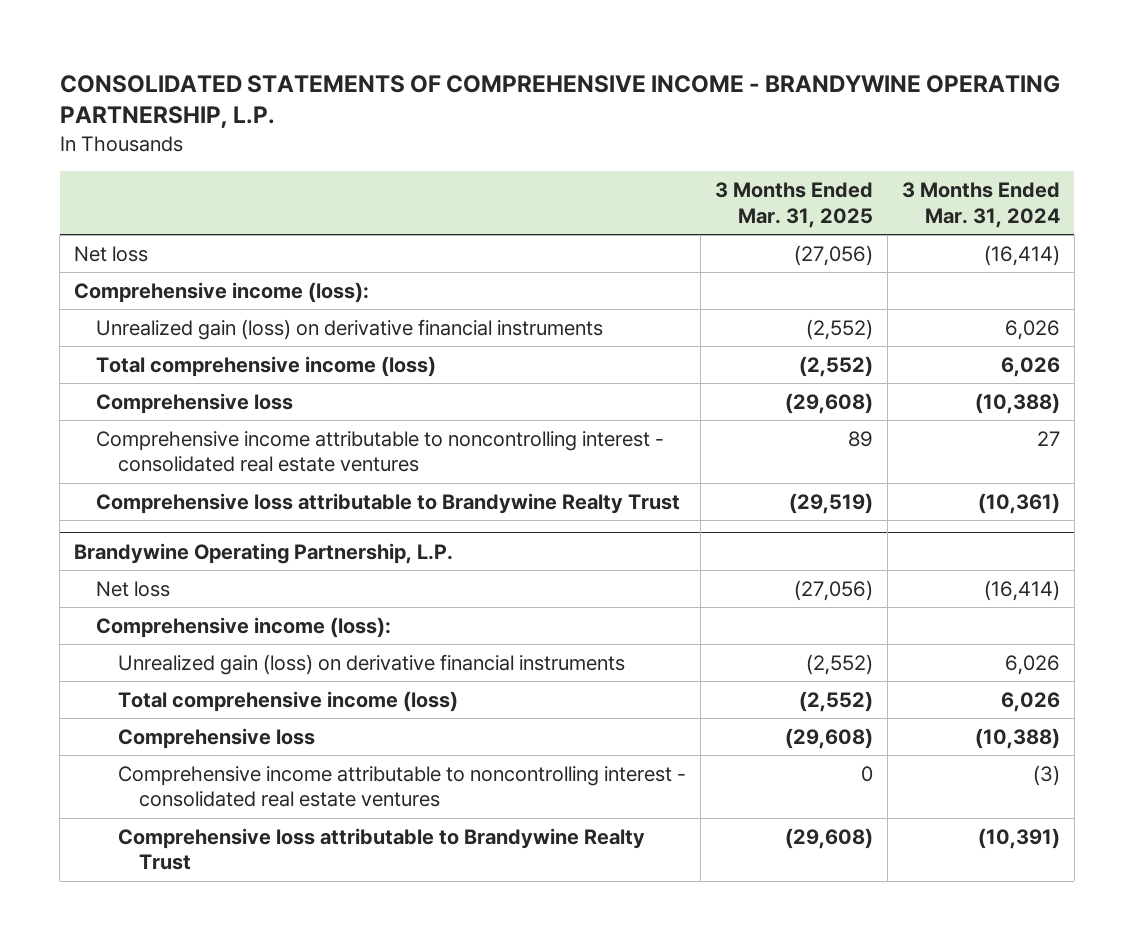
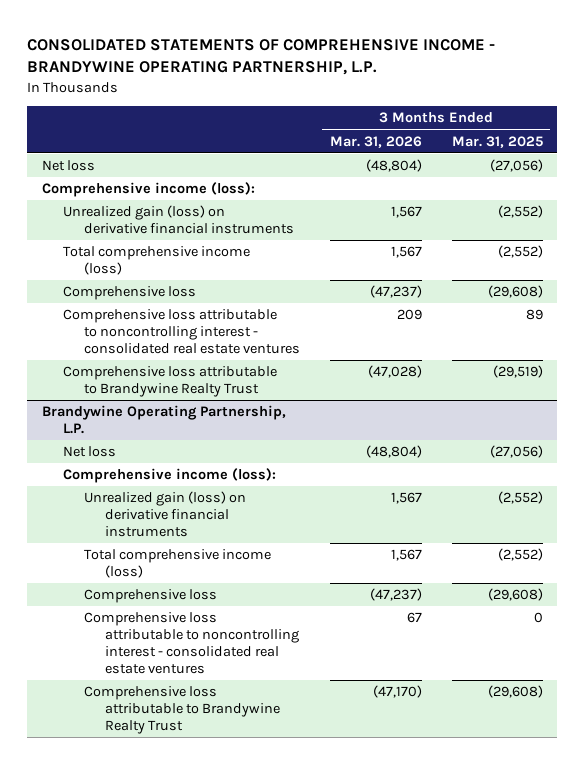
- | 3 Months Ended Mar. 31, 2025 | 3 Months Ended Mar. 31, 2024
+ | 3 Months Ended Mar. 31, 2026 | 3 Months Ended Mar. 31, 2025
- Comprehensive income attributable to noncontrolling interest - consolidated real estate ventures | 89 | 27
+ Comprehensive loss attributable to noncontrolling interest - consolidated real estate ventures | 209 | 89
@ Brandywine Operating Partnership, L.P.
- Comprehensive income attributable to noncontrolling interest - consolidated real estate ventures | 0 | (3)
+ Comprehensive loss attributable to noncontrolling interest - consolidated real estate ventures | 67 | 0

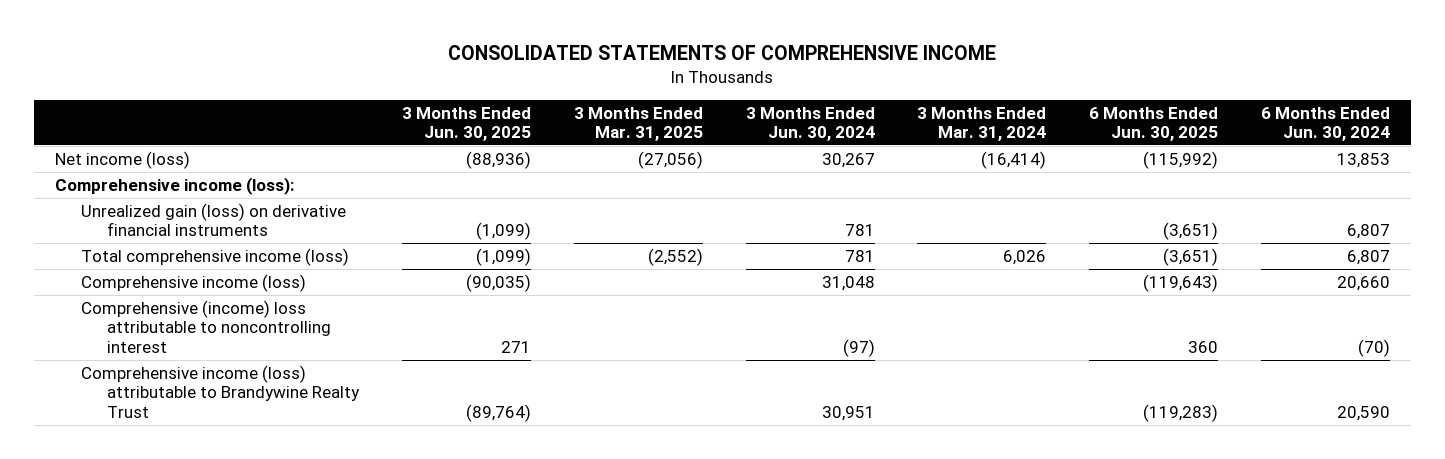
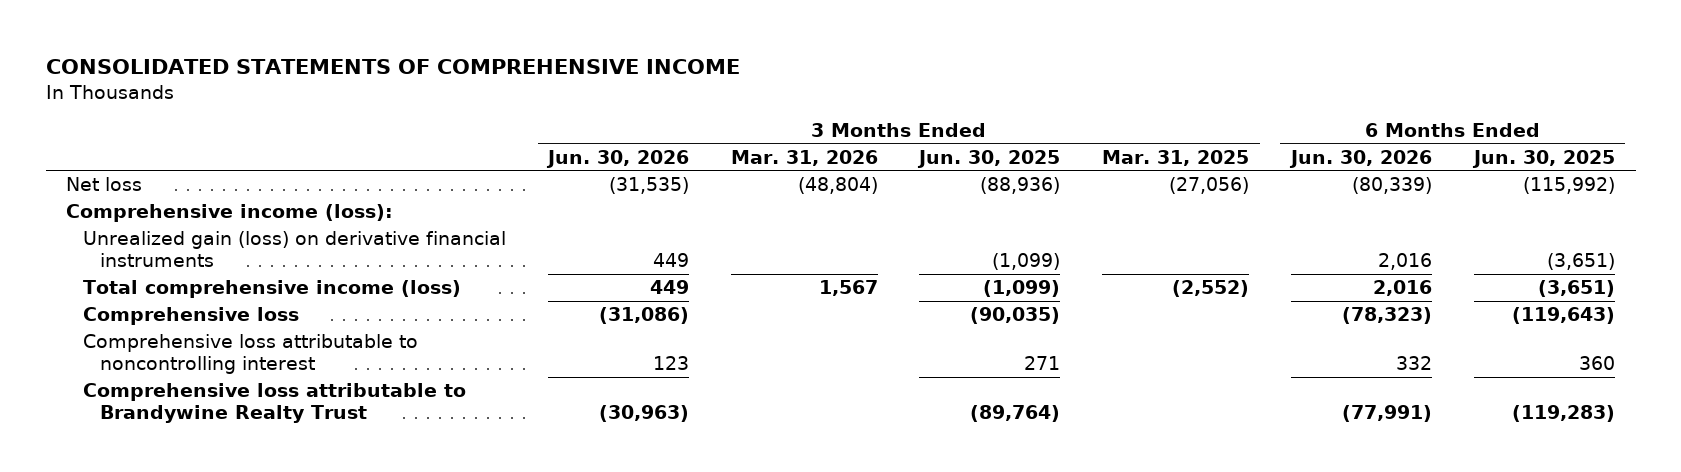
- | 3 Months Ended Jun. 30, 2025 | 3 Months Ended Mar. 31, 2025 | 3 Months Ended Jun. 30, 2024 | 3 Months Ended Mar. 31, 2024 | 6 Months Ended Jun. 30, 2025 | 6 Months Ended Jun. 30, 2024
+ | 3 Months Ended Jun. 30, 2026 | 3 Months Ended Mar. 31, 2026 | 3 Months Ended Jun. 30, 2025 | 3 Months Ended Mar. 31, 2025 | 6 Months Ended Jun. 30, 2026 | 6 Months Ended Jun. 30, 2025
- Net income (loss) | (88,936) | (27,056) | 30,267 | (16,414) | (115,992) | 13,853
+ Net loss | (31,535) | (48,804) | (88,936) | (27,056) | (80,339) | (115,992)
- Comprehensive income (loss) | (90,035) | | 31,048 | | (119,643) | 20,660
- Comprehensive (income) loss attributable to noncontrolling interest | 271 | | (97) | | 360 | (70)
- Comprehensive income (loss) attributable to Brandywine Realty Trust | (89,764) | | 30,951 | | (119,283) | 20,590
+ Comprehensive loss | (31,086) | | (90,035) | | (78,323) | (119,643)
+ Comprehensive loss attributable to noncontrolling interest | 123 | | 271 | | 332 | 360
+ Comprehensive loss attributable to Brandywine Realty Trust | (30,963) | | (89,764) | | (77,991) | (119,283)

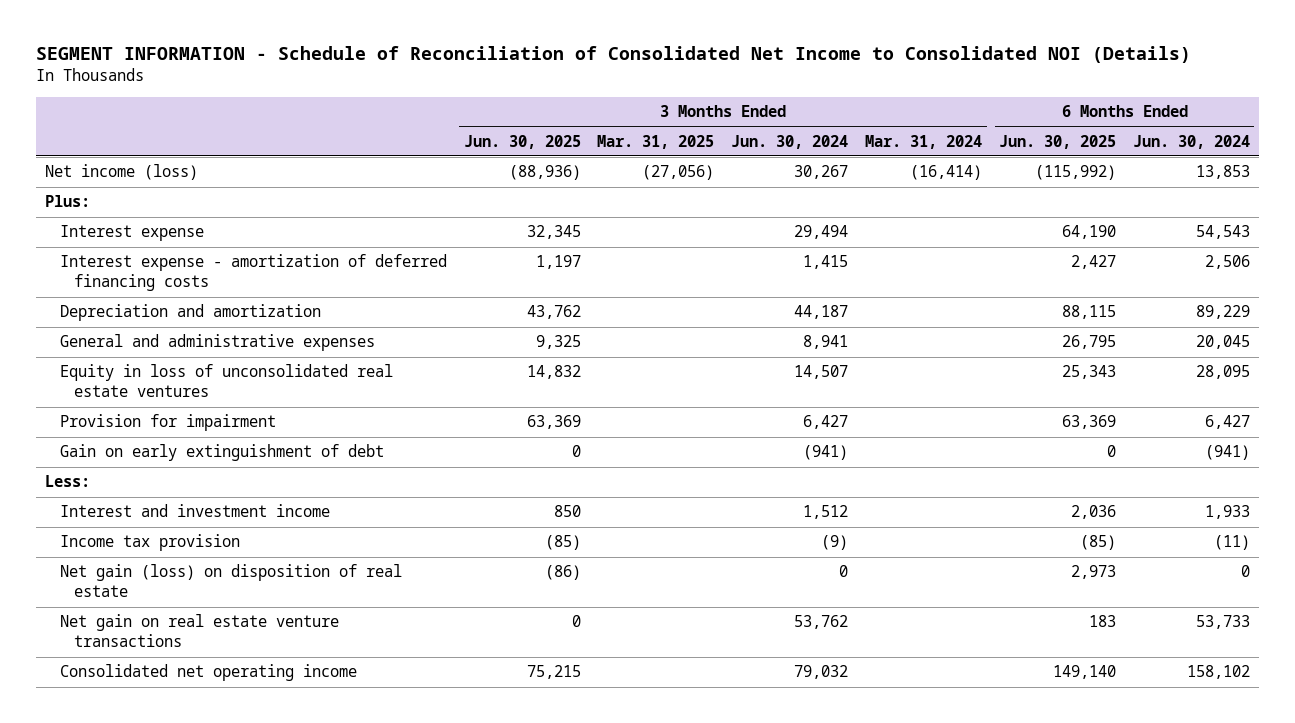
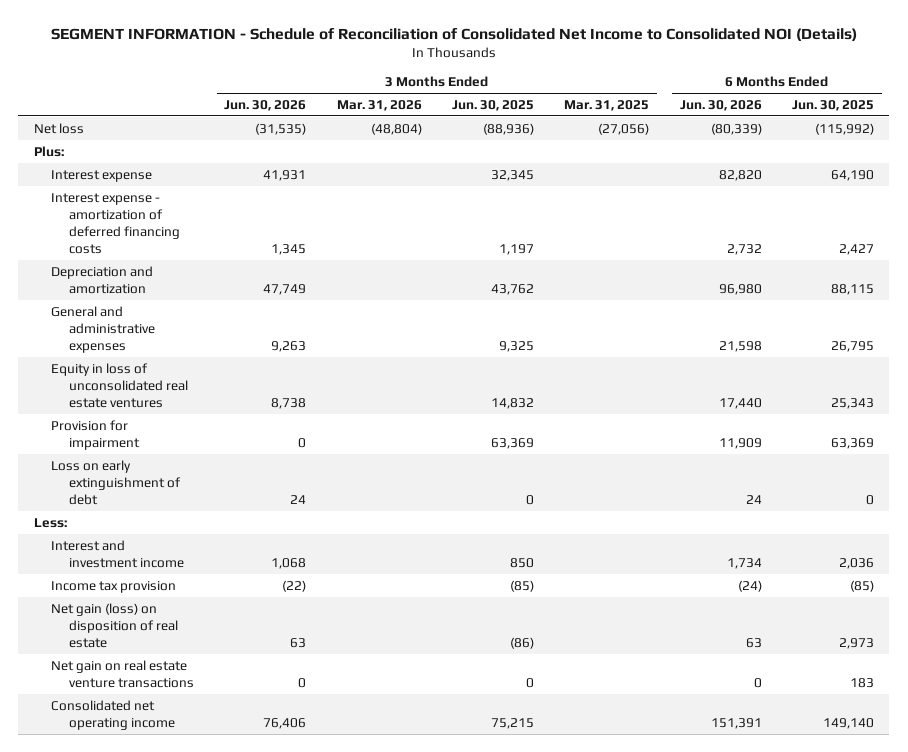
- | 3 Months Ended Jun. 30, 2025 | 3 Months Ended Mar. 31, 2025 | 3 Months Ended Jun. 30, 2024 | 3 Months Ended Mar. 31, 2024 | 6 Months Ended Jun. 30, 2025 | 6 Months Ended Jun. 30, 2024
+ | 3 Months Ended Jun. 30, 2026 | 3 Months Ended Mar. 31, 2026 | 3 Months Ended Jun. 30, 2025 | 3 Months Ended Mar. 31, 2025 | 6 Months Ended Jun. 30, 2026 | 6 Months Ended Jun. 30, 2025
- Net income (loss) | (88,936) | (27,056) | 30,267 | (16,414) | (115,992) | 13,853
+ Net loss | (31,535) | (48,804) | (88,936) | (27,056) | (80,339) | (115,992)
- Gain on early extinguishment of debt | 0 | | (941) | | 0 | (941)
+ Loss on early extinguishment of debt | 24 | | 0 | | 24 | 0

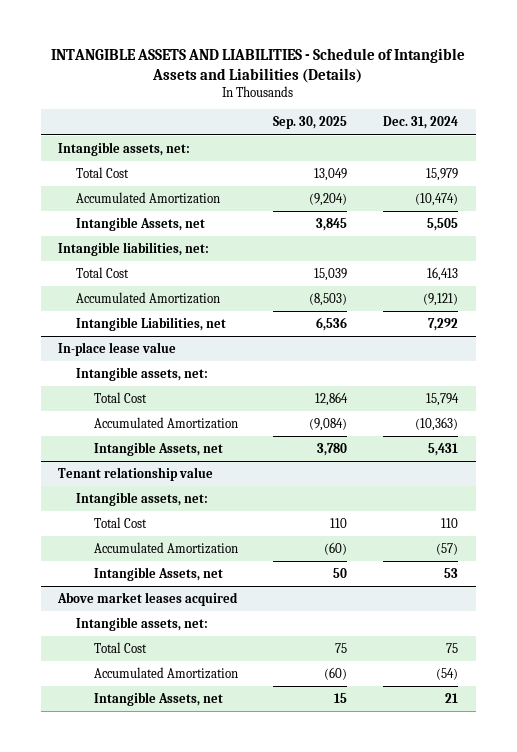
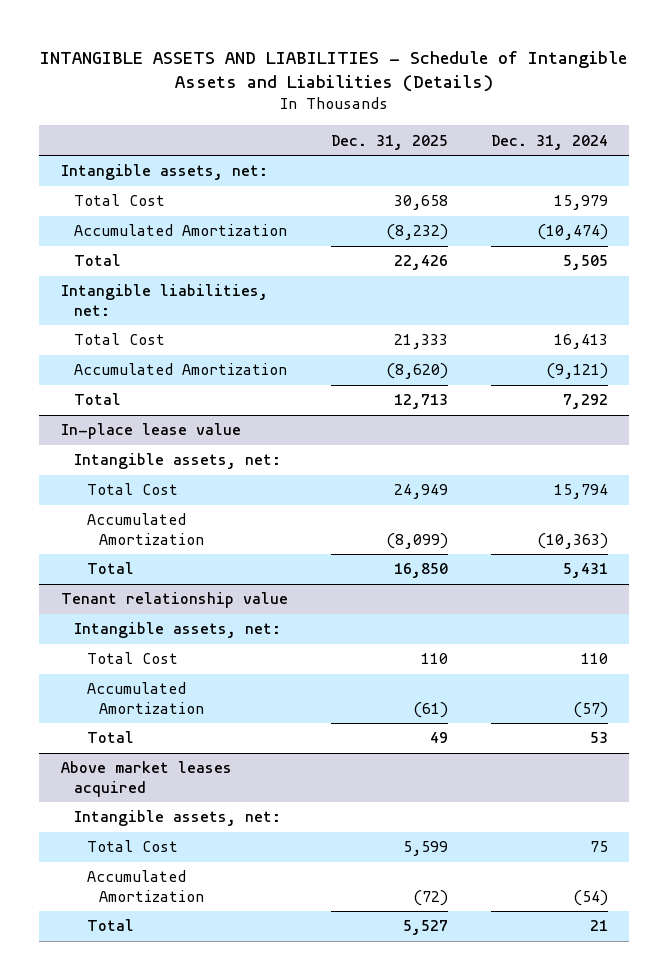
- | Sep. 30, 2025 | Dec. 31, 2024
+ | Dec. 31, 2025 | Dec. 31, 2024
- Intangible Assets, net | 3,845 | 5,505
+ Total | 22,426 | 5,505
- Intangible Liabilities, net | 6,536 | 7,292
+ Total | 12,713 | 7,292
@ In-place lease value
- Intangible Assets, net | 3,780 | 5,431
+ Total | 16,850 | 5,431
@ Tenant relationship value
- Intangible Assets, net | 50 | 53
+ Total | 49 | 53
@ Above market leases acquired
- Intangible Assets, net | 15 | 21
+ Total | 5,527 | 21

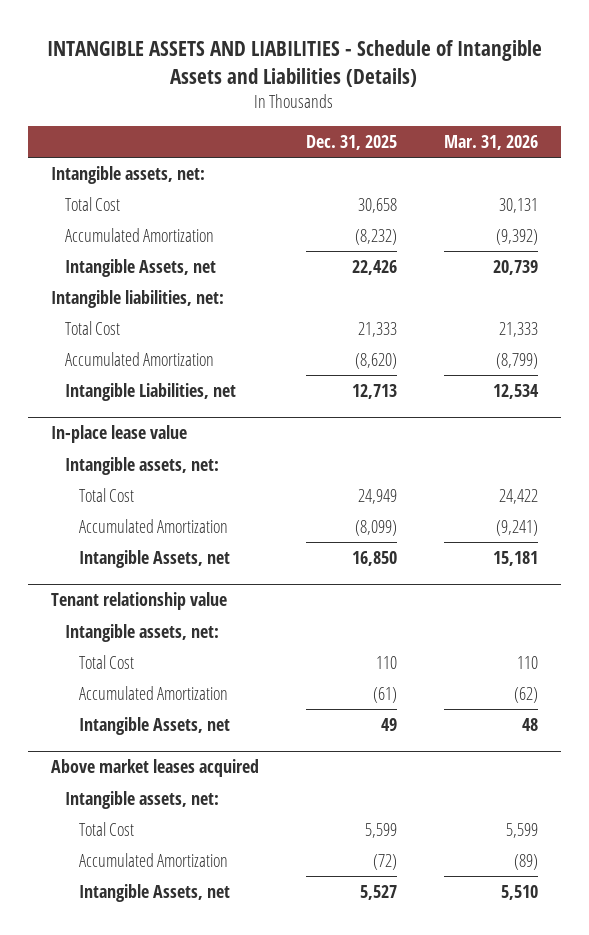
- | Dec. 31, 2025 | Dec. 31, 2024
+ | Dec. 31, 2025 | Mar. 31, 2026
- Total | 22,426 | 5,505
+ Intangible Assets, net | 22,426 | 20,739
- Total | 12,713 | 7,292
+ Intangible Liabilities, net | 12,713 | 12,534
@ In-place lease value
- Total | 16,850 | 5,431
+ Intangible Assets, net | 16,850 | 15,181
@ Tenant relationship value
- Total | 49 | 53
+ Intangible Assets, net | 49 | 48
@ Above market leases acquired
- Total | 5,527 | 21
+ Intangible Assets, net | 5,527 | 5,510

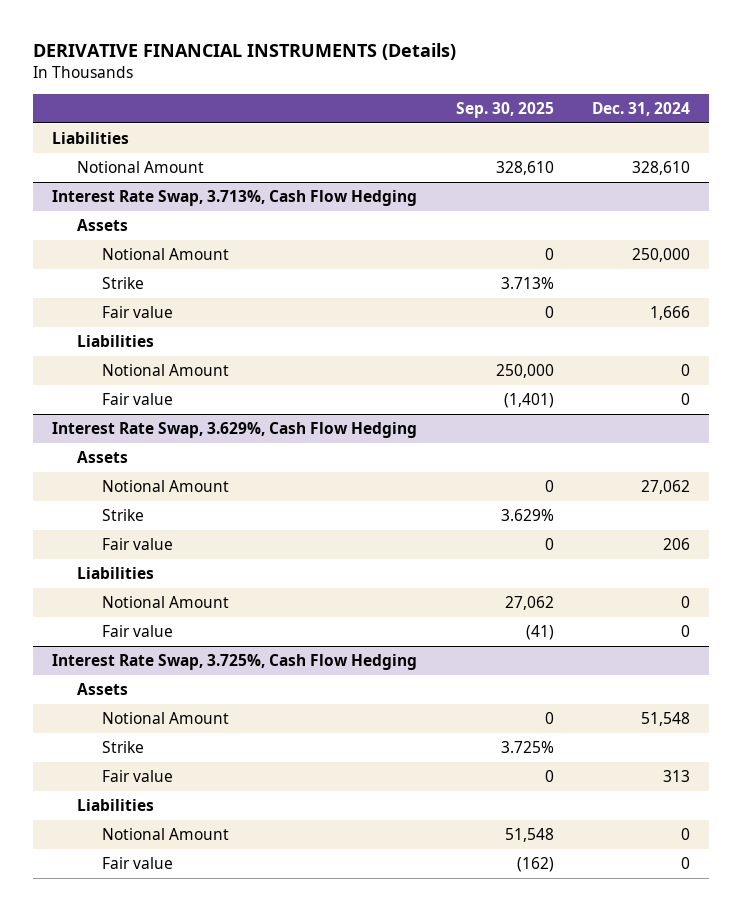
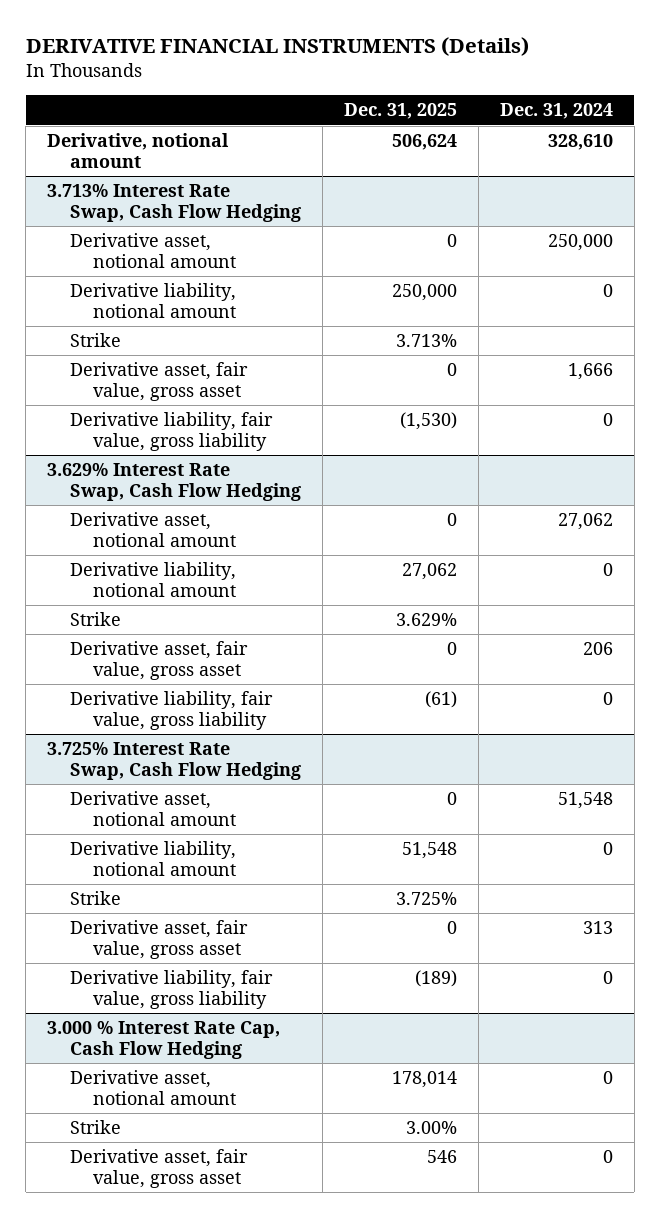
- | Sep. 30, 2025 | Dec. 31, 2024
+ | Dec. 31, 2025 | Dec. 31, 2024
- Liabilities
- Notional Amount | 328,610 | 328,610
- Interest Rate Swap, 3.713%, Cash Flow Hedging
- Assets
- Notional Amount | 0 | 250,000
+ Derivative, notional amount | 506,624 | 328,610
+ 3.713% Interest Rate Swap, Cash Flow Hedging
+ Derivative asset, notional amount | 0 | 250,000
+ Derivative liability, notional amount | 250,000 | 0
- Fair value | 0 | 1,666
- Liabilities
- Notional Amount | 250,000 | 0
- Fair value | (1,401) | 0
- Interest Rate Swap, 3.629%, Cash Flow Hedging
- Assets
- Notional Amount | 0 | 27,062
+ Derivative asset, fair value, gross asset | 0 | 1,666
+ Derivative liability, fair value, gross liability | (1,530) | 0
+ 3.629% Interest Rate Swap, Cash Flow Hedging
+ Derivative asset, notional amount | 0 | 27,062
+ Derivative liability, notional amount | 27,062 | 0
- Fair value | 0 | 206
- Liabilities
- Notional Amount | 27,062 | 0
- Fair value | (41) | 0
- Interest Rate Swap, 3.725%, Cash Flow Hedging
- Assets
- Notional Amount | 0 | 51,548
+ Derivative asset, fair value, gross asset | 0 | 206
+ Derivative liability, fair value, gross liability | (61) | 0
+ 3.725% Interest Rate Swap, Cash Flow Hedging
+ Derivative asset, notional amount | 0 | 51,548
+ Derivative liability, notional amount | 51,548 | 0
- Fair value | 0 | 313
- Liabilities
- Notional Amount | 51,548 | 0
- Fair value | (162) | 0
+ Derivative asset, fair value, gross asset | 0 | 313
+ Derivative liability, fair value, gross liability | (189) | 0
+ 3.000 % Interest Rate Cap, Cash Flow Hedging
+ Derivative asset, notional amount | 178,014 | 0
+ Strike | 3.00% |
+ Derivative asset, fair value, gross asset | 546 | 0

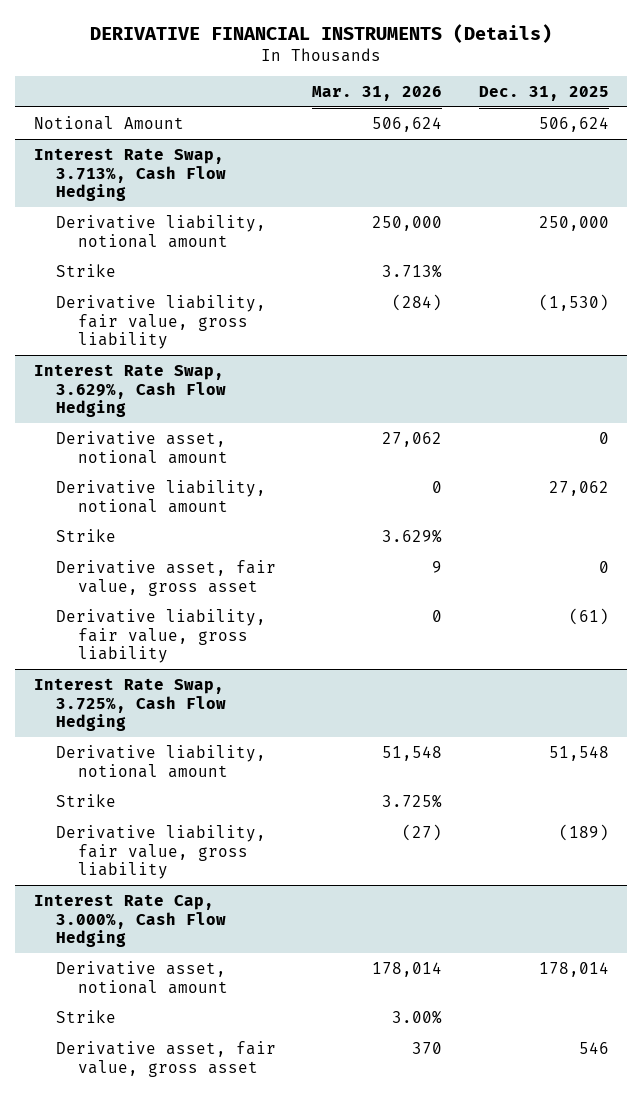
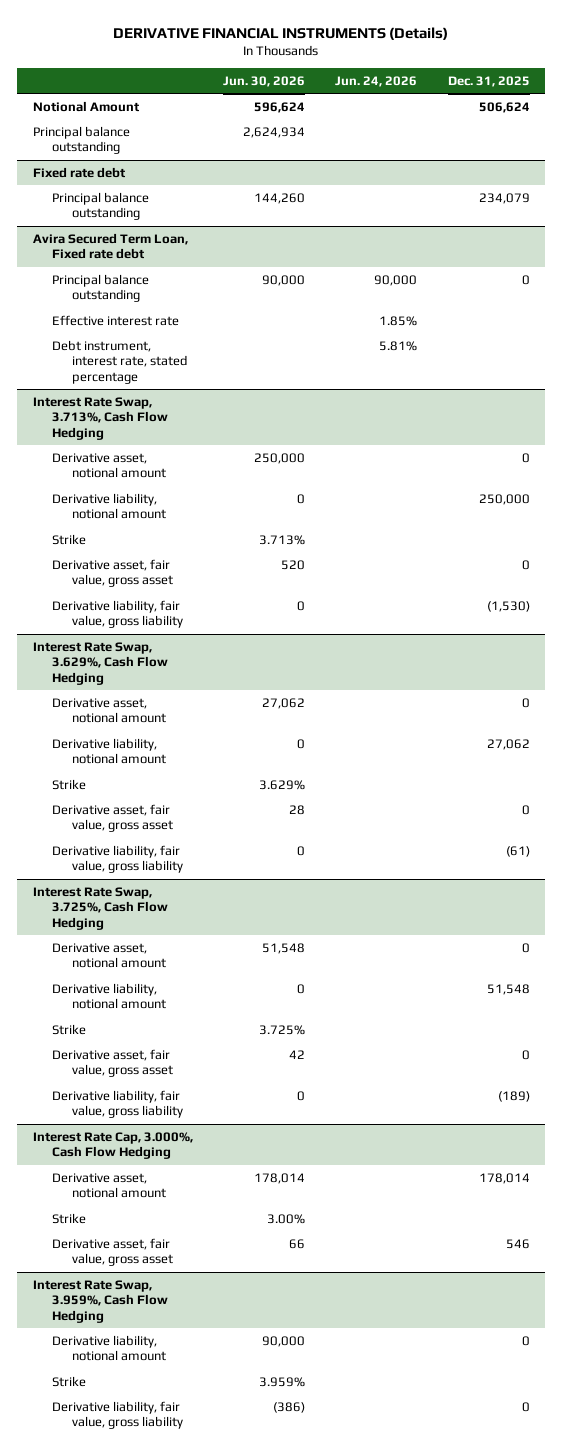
- | Mar. 31, 2026 | Dec. 31, 2025
+ | Jun. 30, 2026 | Jun. 24, 2026 | Dec. 31, 2025
+ Principal balance outstanding | 2,624,934 | |
+ Fixed rate debt
+ Principal balance outstanding | 144,260 | | 234,079
+ Avira Secured Term Loan, Fixed rate debt
+ Principal balance outstanding | 90,000 | 90,000 | 0
+ Effective interest rate | | 1.85% |
+ Debt instrument, interest rate, stated percentage | | 5.81% |
@ Interest Rate Swap, 3.713%, Cash Flow Hedging
+ Derivative asset, notional amount | 250,000 | | 0
+ Derivative asset, fair value, gross asset | 520 | | 0
@ Interest Rate Swap, 3.725%, Cash Flow Hedging
+ Derivative asset, notional amount | 51,548 | | 0
+ Derivative asset, fair value, gross asset | 42 | | 0
+ Interest Rate Swap, 3.959%, Cash Flow Hedging
+ Derivative liability, notional amount | 90,000 | | 0
+ Strike | 3.959% | |
+ Derivative liability, fair value, gross liability | (386) | | 0

